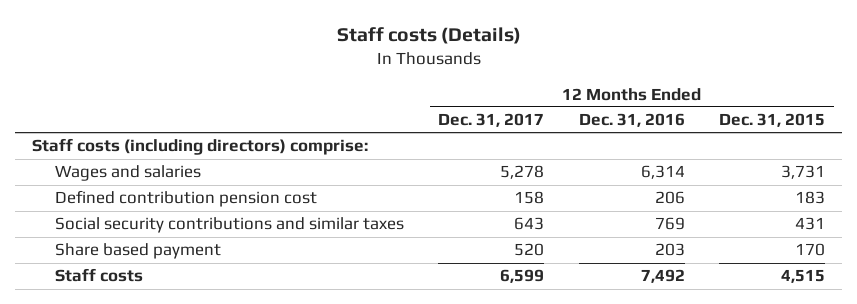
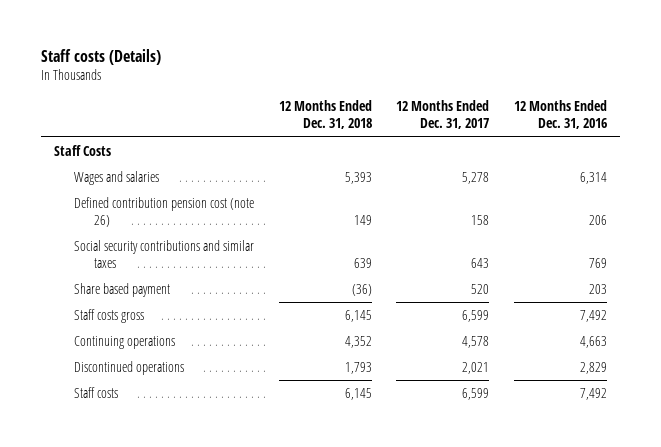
- | 12 Months Ended Dec. 31, 2017 | 12 Months Ended Dec. 31, 2016 | 12 Months Ended Dec. 31, 2015
+ | 12 Months Ended Dec. 31, 2018 | 12 Months Ended Dec. 31, 2017 | 12 Months Ended Dec. 31, 2016
- Staff costs (including directors) comprise:
+ Staff Costs
- Defined contribution pension cost | 158 | 206 | 183
+ Defined contribution pension cost (note 26) | 149 | 158 | 206
+ Staff costs gross | 6,145 | 6,599 | 7,492
+ Continuing operations | 4,352 | 4,578 | 4,663
+ Discontinued operations | 1,793 | 2,021 | 2,829

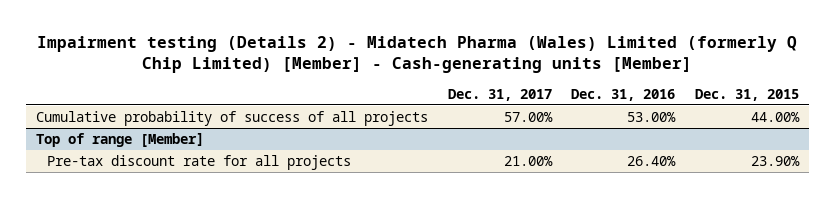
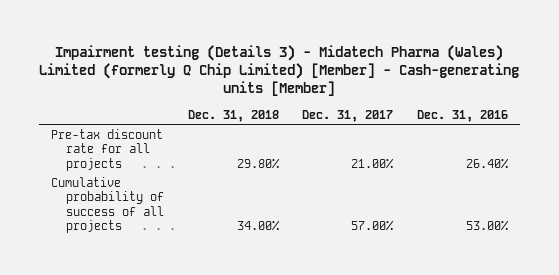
- Impairment testing (Details 2) - Midatech Pharma (Wales) Limited (formerly Q Chip Limited) [Member] - Cash-generating units [Member]
+ Impairment testing (Details 3) - Midatech Pharma (Wales) Limited (formerly Q Chip Limited) [Member] - Cash-generating units [Member]
- | Dec. 31, 2017 | Dec. 31, 2016 | Dec. 31, 2015
+ | Dec. 31, 2018 | Dec. 31, 2017 | Dec. 31, 2016
- Top of range [Member]
moved down: Cumulative probability of success of all projects | 34.00% | 57.00% | 53.00%

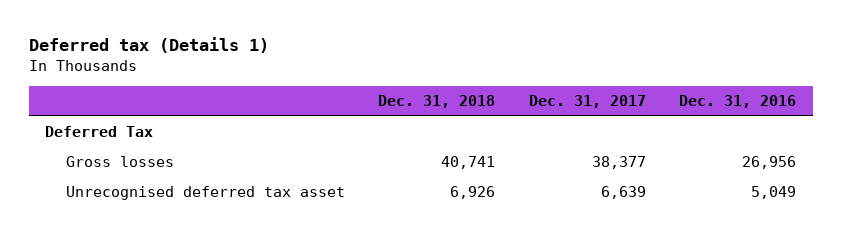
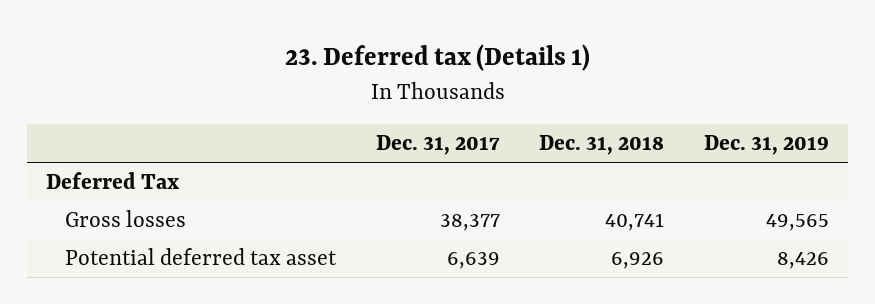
- Deferred tax (Details 1)
+ 23. Deferred tax (Details 1)
- | Dec. 31, 2018 | Dec. 31, 2017 | Dec. 31, 2016
+ | Dec. 31, 2017 | Dec. 31, 2018 | Dec. 31, 2019
- Unrecognised deferred tax asset | 6,926 | 6,639 | 5,049
+ Potential deferred tax asset | 6,639 | 6,926 | 8,426

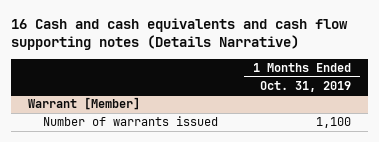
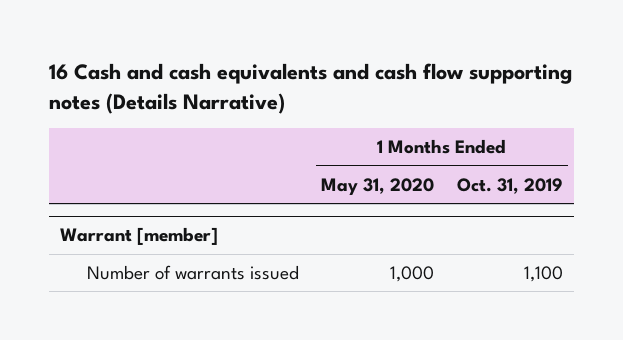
- | 1 Months Ended Oct. 31, 2019
+ | 1 Months Ended May 31, 2020 | 1 Months Ended Oct. 31, 2019
- Warrant [Member]
+ Warrant [member]

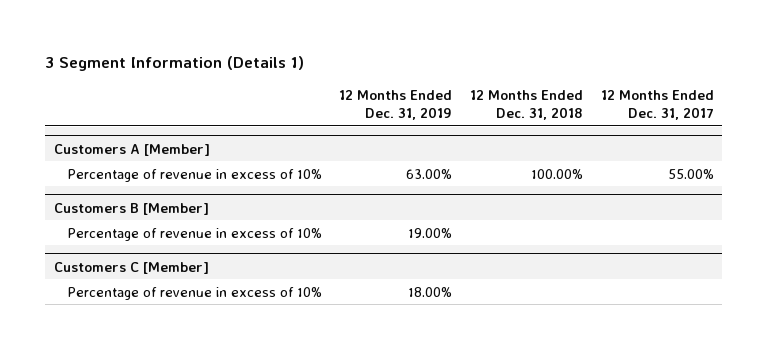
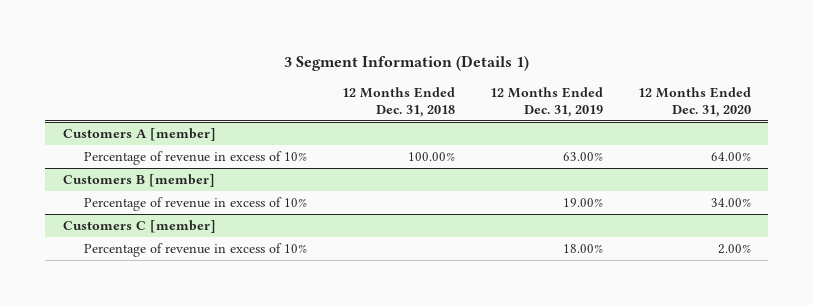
- | 12 Months Ended Dec. 31, 2019 | 12 Months Ended Dec. 31, 2018 | 12 Months Ended Dec. 31, 2017
+ | 12 Months Ended Dec. 31, 2018 | 12 Months Ended Dec. 31, 2019 | 12 Months Ended Dec. 31, 2020
- Customers A [Member]
+ Customers A [member]
- Customers B [Member]
+ Customers B [member]
- Customers C [Member]
+ Customers C [member]

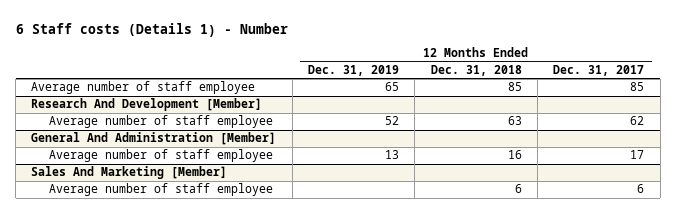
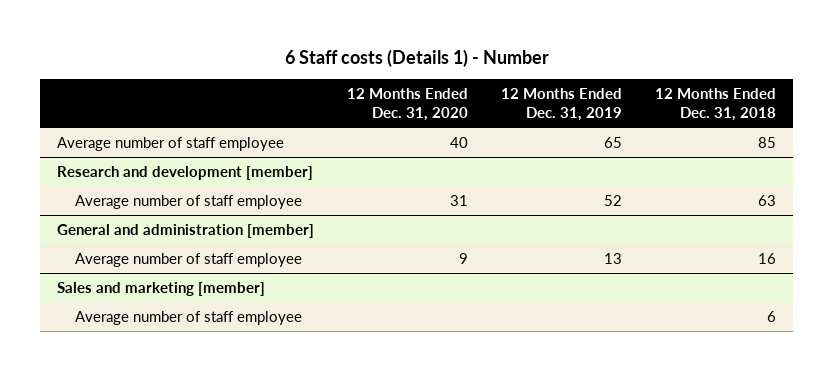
- | 12 Months Ended Dec. 31, 2019 | 12 Months Ended Dec. 31, 2018 | 12 Months Ended Dec. 31, 2017
+ | 12 Months Ended Dec. 31, 2020 | 12 Months Ended Dec. 31, 2019 | 12 Months Ended Dec. 31, 2018
- Research And Development [Member]
+ Research and development [member]
- General And Administration [Member]
+ General and administration [member]
- Sales And Marketing [Member]
+ Sales and marketing [member]

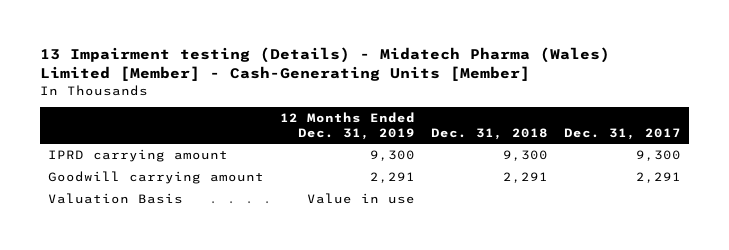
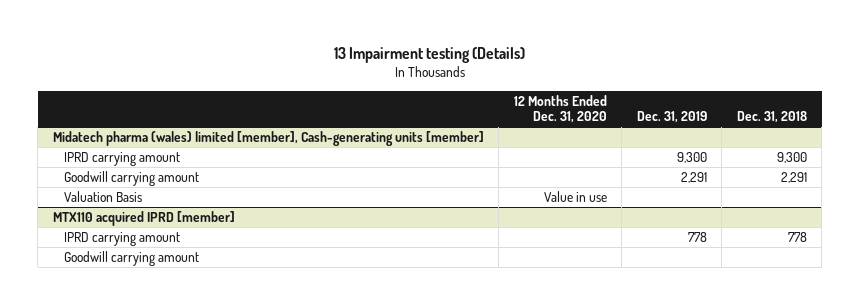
- 13 Impairment testing (Details) - Midatech Pharma (Wales) Limited [Member] - Cash-Generating Units [Member]
+ 13 Impairment testing (Details)
- | 12 Months Ended Dec. 31, 2019 | Dec. 31, 2018 | Dec. 31, 2017
+ | 12 Months Ended Dec. 31, 2020 | Dec. 31, 2019 | Dec. 31, 2018
+ Midatech pharma (wales) limited [member], Cash-generating units [member]
+ MTX110 acquired IPRD [member]
+ IPRD carrying amount | | 778 | 778
+ Goodwill carrying amount

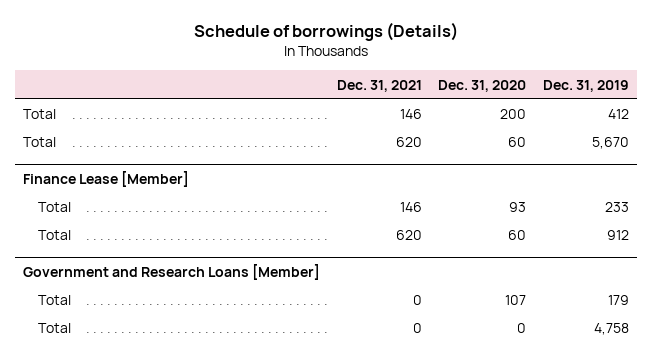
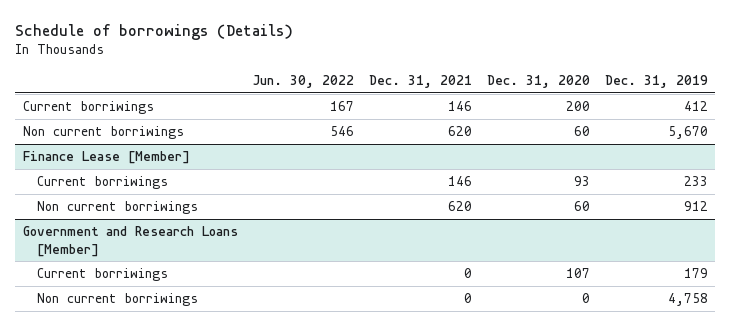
- | Dec. 31, 2021 | Dec. 31, 2020 | Dec. 31, 2019
+ | Jun. 30, 2022 | Dec. 31, 2021 | Dec. 31, 2020 | Dec. 31, 2019
- Total | 146 | 200 | 412
- Total | 620 | 60 | 5,670
+ Current borriwings | 167 | 146 | 200 | 412
+ Non current borriwings | 546 | 620 | 60 | 5,670
@ Finance Lease [Member]
- Total | 146 | 93 | 233
- Total | 620 | 60 | 912
+ Current borriwings | | 146 | 93 | 233
+ Non current borriwings | | 620 | 60 | 912
@ Government and Research Loans [Member]
- Total | 0 | 107 | 179
- Total | 0 | 0 | 4,758
+ Current borriwings | | 0 | 107 | 179
+ Non current borriwings | | 0 | 0 | 4,758

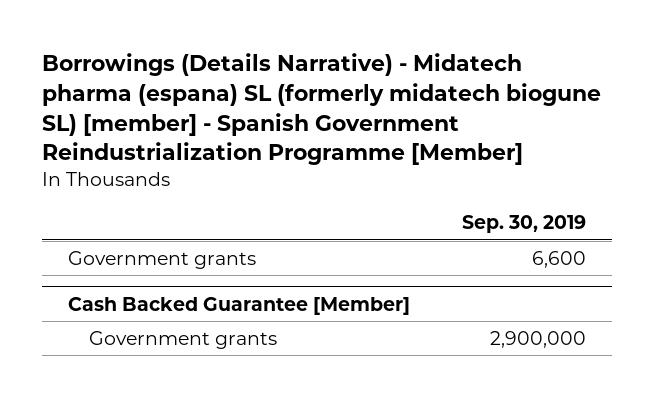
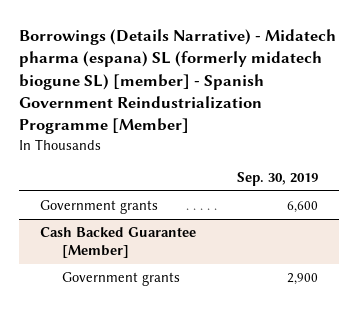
@ Cash Backed Guarantee [Member]
- Government grants | 2,900,000
+ Government grants | 2,900

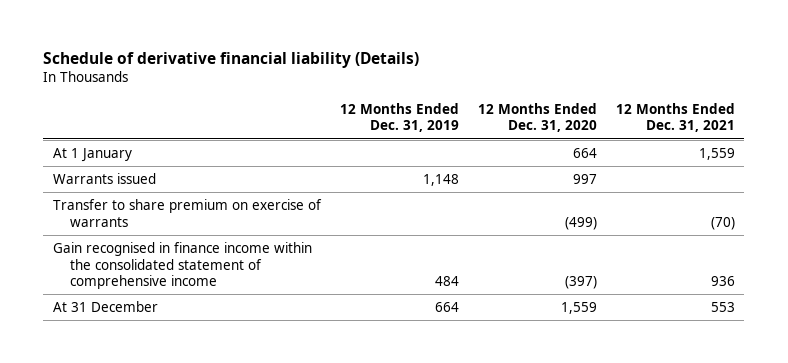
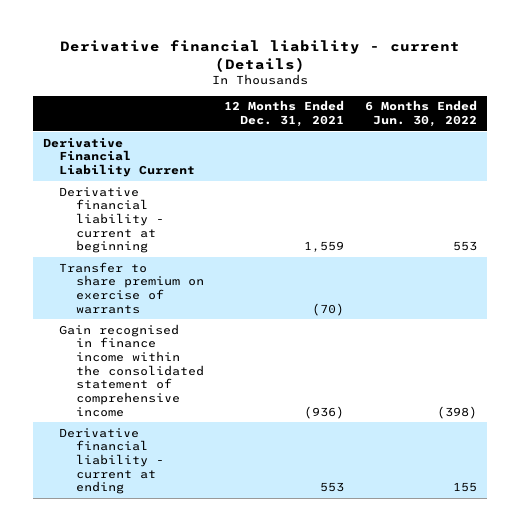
- Schedule of derivative financial liability (Details)
+ Derivative financial liability - current (Details)
- | 12 Months Ended Dec. 31, 2019 | 12 Months Ended Dec. 31, 2020 | 12 Months Ended Dec. 31, 2021
+ | 12 Months Ended Dec. 31, 2021 | 6 Months Ended Jun. 30, 2022
- At 1 January | | 664 | 1,559
- Warrants issued | 1,148 | 997 |
+ Derivative Financial Liability Current
+ Derivative financial liability - current at beginning | 1,559 | 553
- Gain recognised in finance income within the consolidated statement of comprehensive income | 484 | (397) | 936
- At 31 December | 664 | 1,559 | 553
+ Gain recognised in finance income within the consolidated statement of comprehensive income | (936) | (398)
+ Derivative financial liability - current at ending | 553 | 155

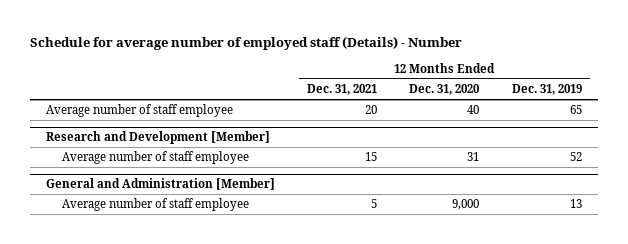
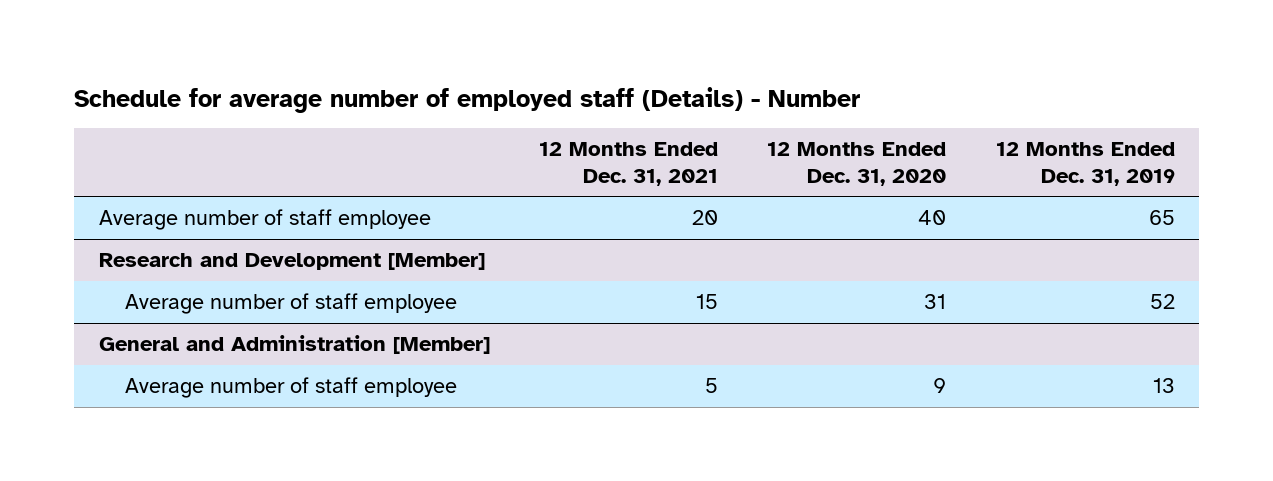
@ General and Administration [Member]
- Average number of staff employee | 5 | 9,000 | 13
+ Average number of staff employee | 5 | 9 | 13

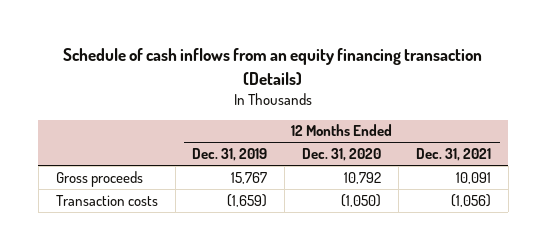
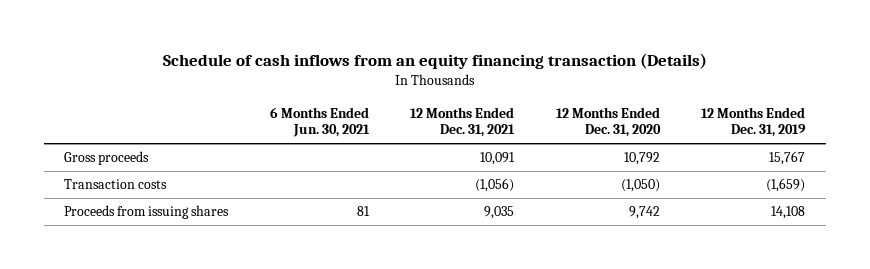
- | 12 Months Ended Dec. 31, 2019 | 12 Months Ended Dec. 31, 2020 | 12 Months Ended Dec. 31, 2021
+ | 6 Months Ended Jun. 30, 2021 | 12 Months Ended Dec. 31, 2021 | 12 Months Ended Dec. 31, 2020 | 12 Months Ended Dec. 31, 2019
+ Proceeds from issuing shares | 81 | 9,035 | 9,742 | 14,108

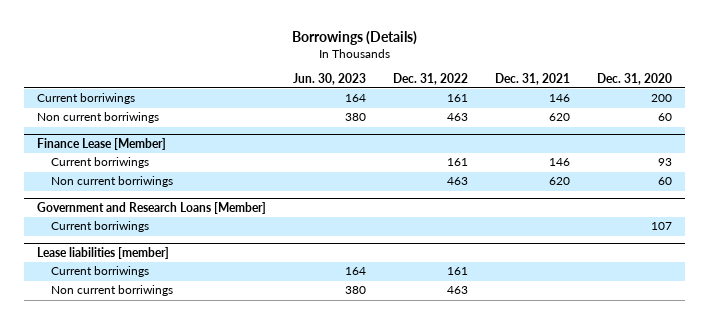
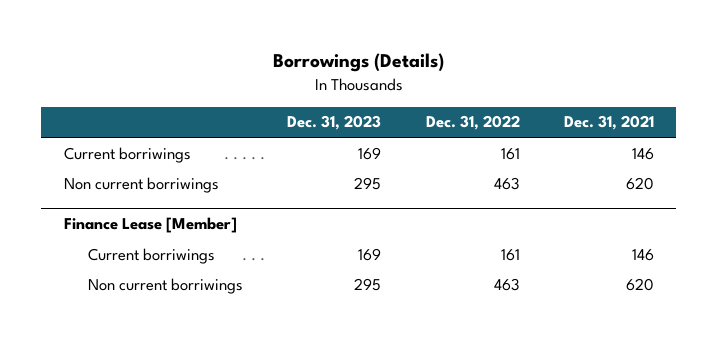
- | Jun. 30, 2023 | Dec. 31, 2022 | Dec. 31, 2021 | Dec. 31, 2020
+ | Dec. 31, 2023 | Dec. 31, 2022 | Dec. 31, 2021
- Government and Research Loans [Member]
- Current borriwings | | | | 107
- Lease liabilities [member]
- Current borriwings | 164 | 161 | |
- Non current borriwings | 380 | 463 | |

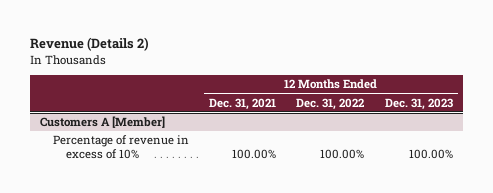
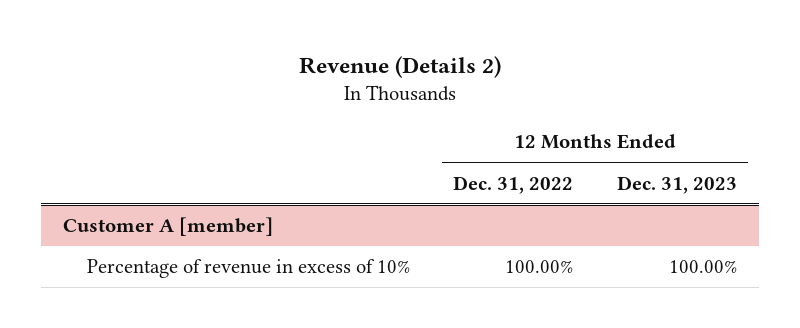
- | 12 Months Ended Dec. 31, 2021 | 12 Months Ended Dec. 31, 2022 | 12 Months Ended Dec. 31, 2023
+ | 12 Months Ended Dec. 31, 2022 | 12 Months Ended Dec. 31, 2023
- Customers A [Member]
+ Customer A [member]

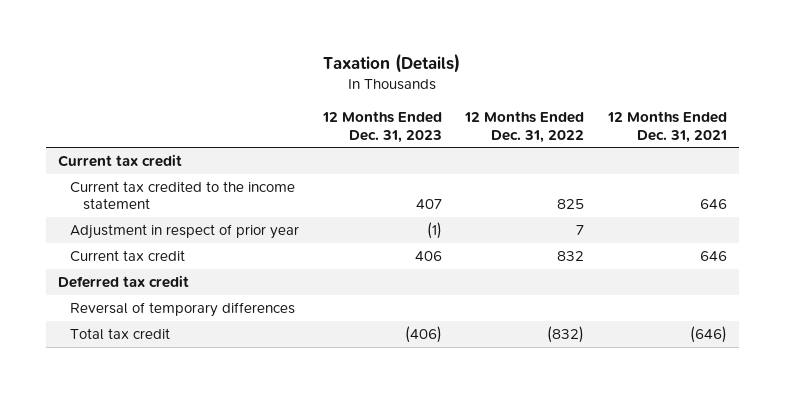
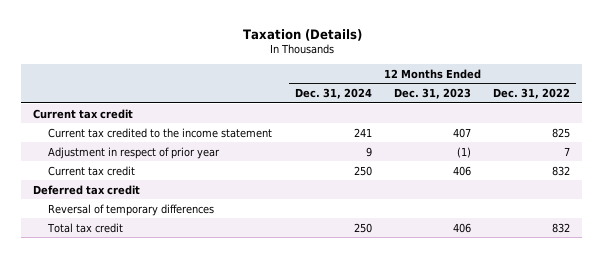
- | 12 Months Ended Dec. 31, 2023 | 12 Months Ended Dec. 31, 2022 | 12 Months Ended Dec. 31, 2021
+ | 12 Months Ended Dec. 31, 2024 | 12 Months Ended Dec. 31, 2023 | 12 Months Ended Dec. 31, 2022
- Total tax credit | (406) | (832) | (646)
+ Total tax credit | 250 | 406 | 832

